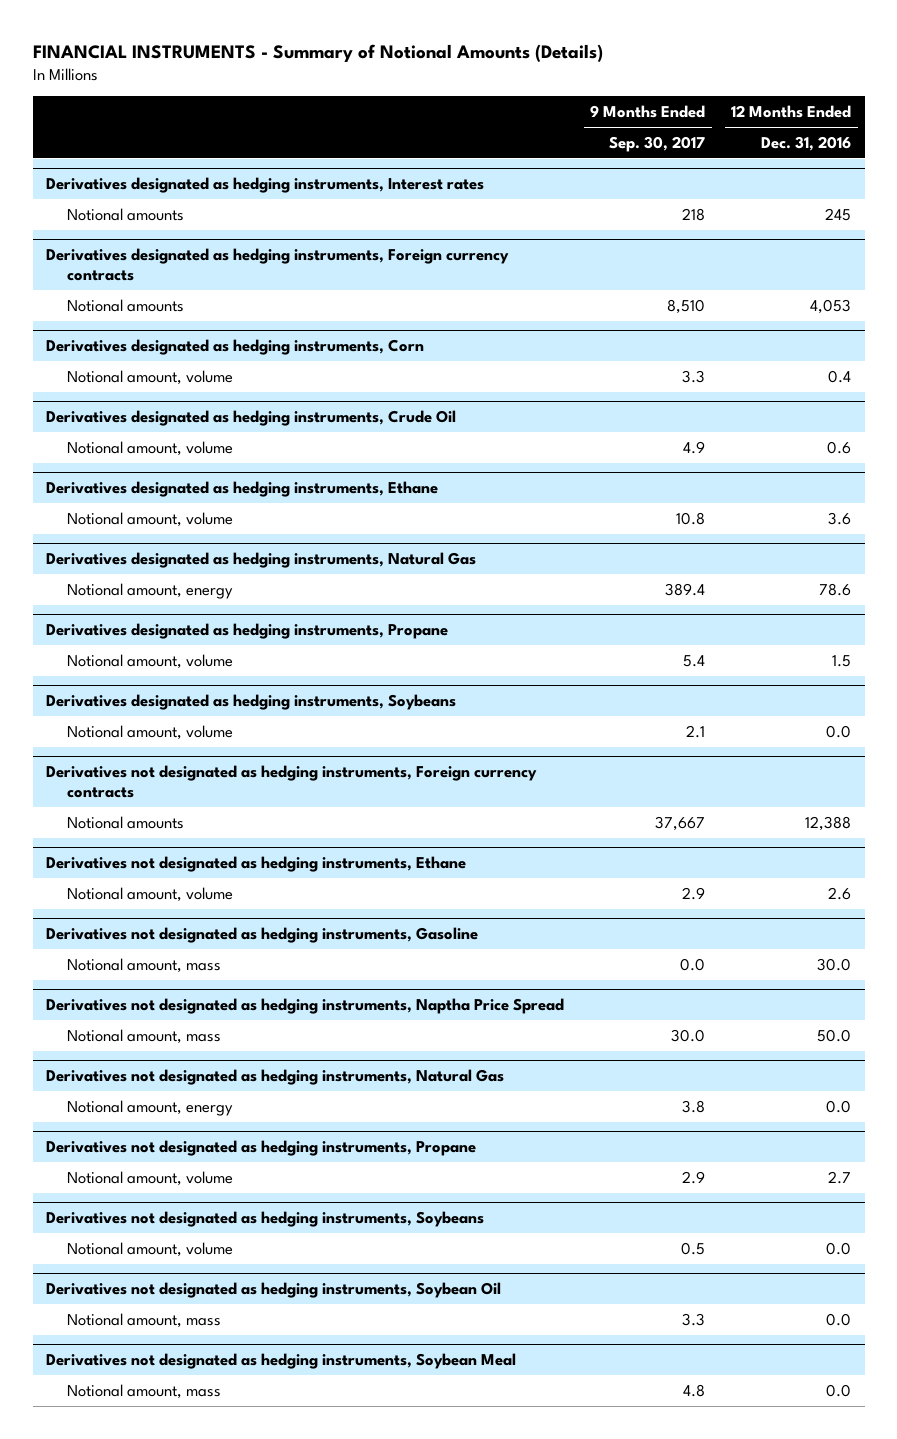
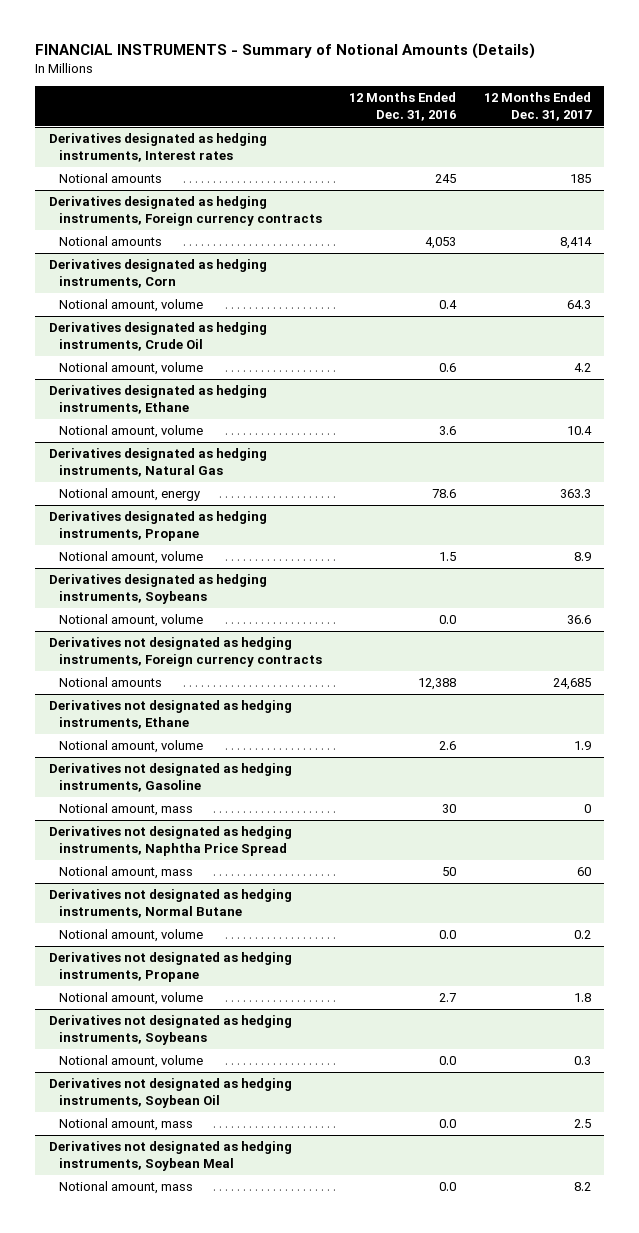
- | 9 Months Ended Sep. 30, 2017 | 12 Months Ended Dec. 31, 2016
+ | 12 Months Ended Dec. 31, 2016 | 12 Months Ended Dec. 31, 2017
@ Derivatives not designated as hedging instruments, Gasoline
- Notional amount, mass | 0.0 | 30.0
- Derivatives not designated as hedging instruments, Naptha Price Spread
- Notional amount, mass | 30.0 | 50.0
- Derivatives not designated as hedging instruments, Natural Gas
- Notional amount, energy | 3.8 | 0.0
@ Derivatives not designated as hedging instruments, Gasoline
+ Notional amount, mass | 30 | 0
+ Derivatives not designated as hedging instruments, Naphtha Price Spread
+ Notional amount, mass | 50 | 60
+ Derivatives not designated as hedging instruments, Normal Butane
+ Notional amount, volume | 0.0 | 0.2

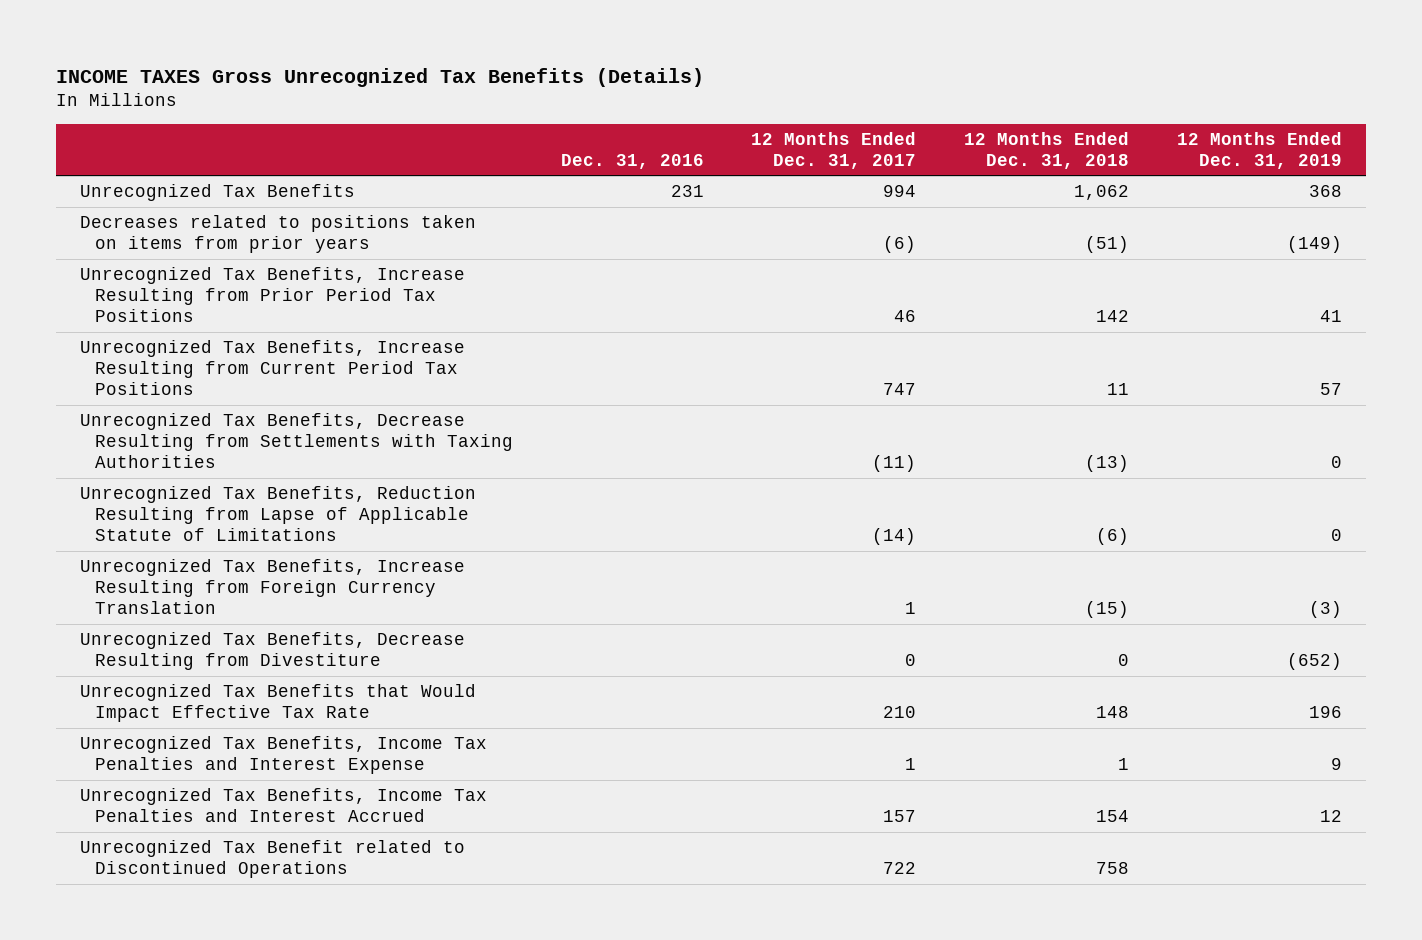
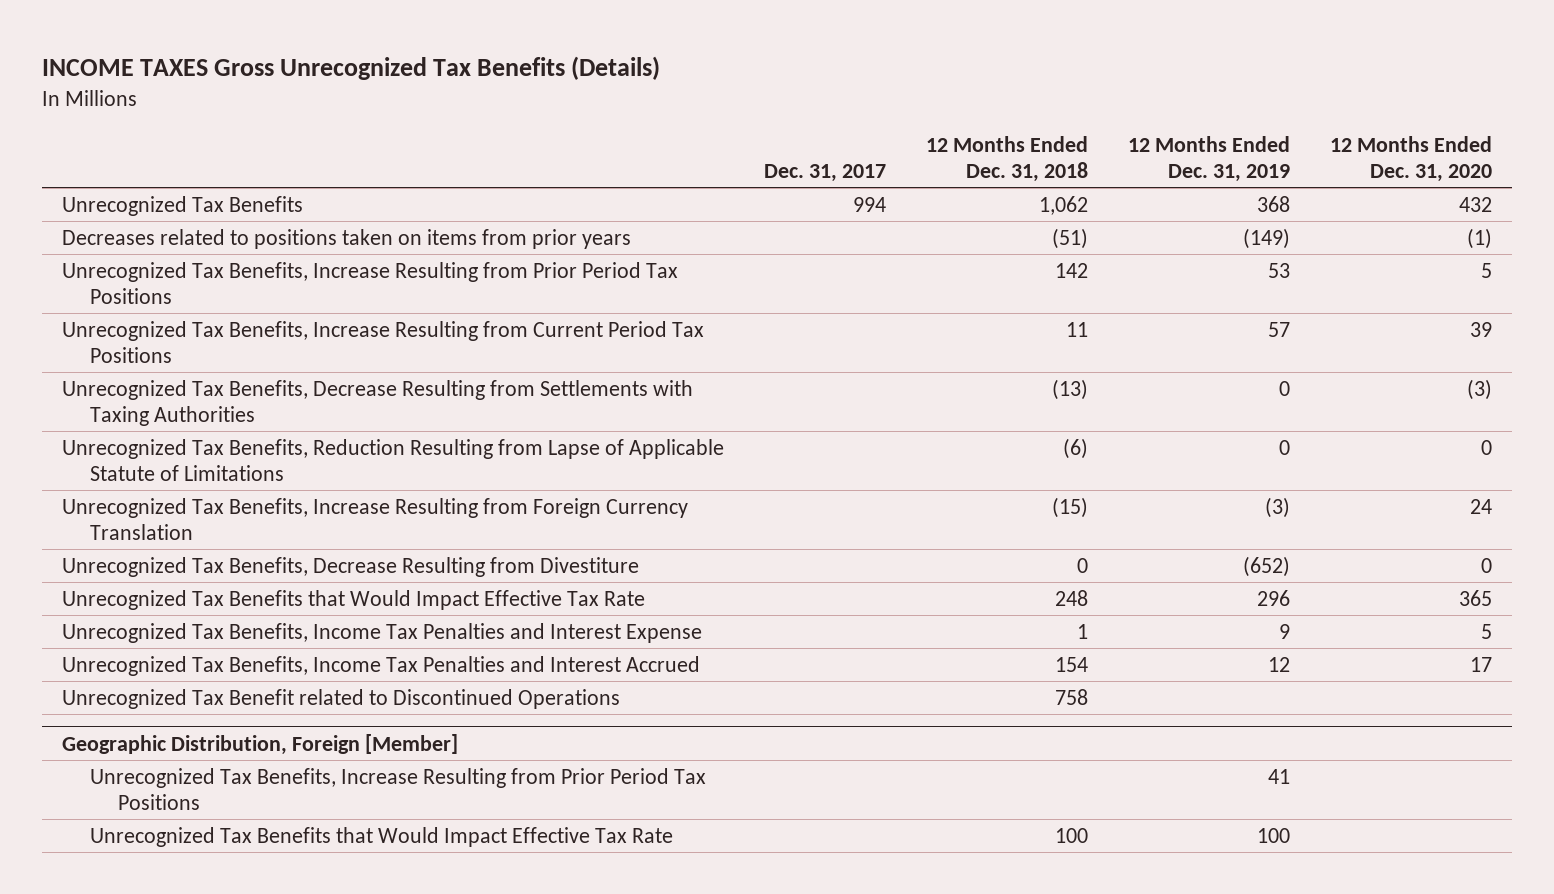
- | Dec. 31, 2016 | 12 Months Ended Dec. 31, 2017 | 12 Months Ended Dec. 31, 2018 | 12 Months Ended Dec. 31, 2019
+ | Dec. 31, 2017 | 12 Months Ended Dec. 31, 2018 | 12 Months Ended Dec. 31, 2019 | 12 Months Ended Dec. 31, 2020
- Unrecognized Tax Benefits, Increase Resulting from Prior Period Tax Positions | | 46 | 142 | 41
+ Unrecognized Tax Benefits, Increase Resulting from Prior Period Tax Positions | | 142 | 53 | 5
- Unrecognized Tax Benefits that Would Impact Effective Tax Rate | | 210 | 148 | 196
+ Unrecognized Tax Benefits that Would Impact Effective Tax Rate | | 248 | 296 | 365
+ Geographic Distribution, Foreign [Member]
+ Unrecognized Tax Benefits, Increase Resulting from Prior Period Tax Positions | | | 41 |
+ Unrecognized Tax Benefits that Would Impact Effective Tax Rate | | 100 | 100 |

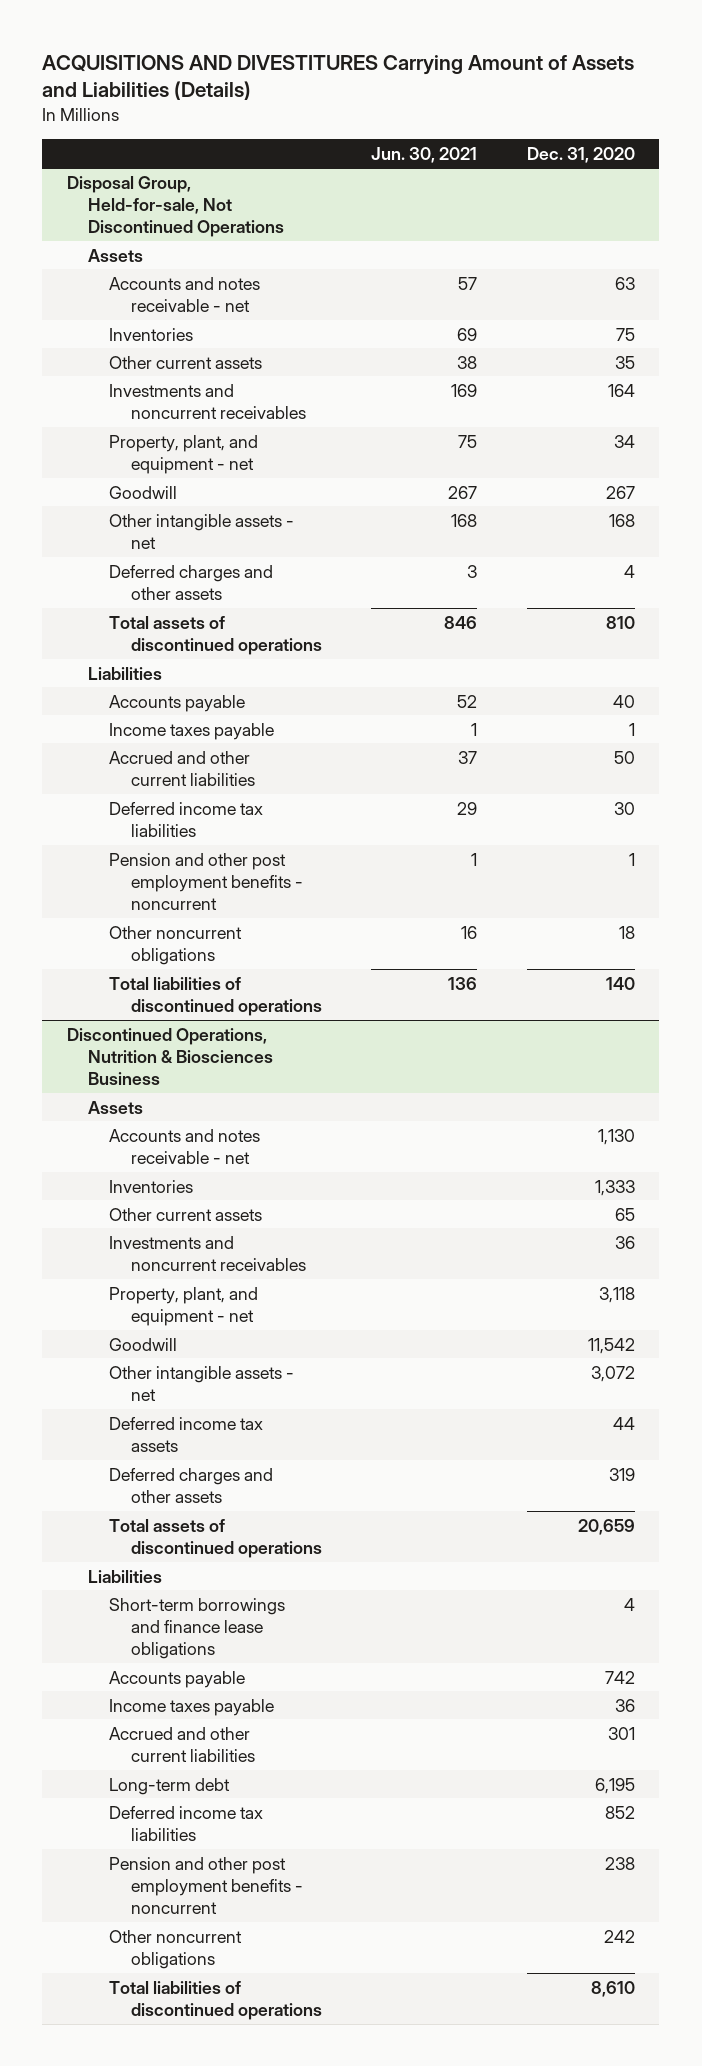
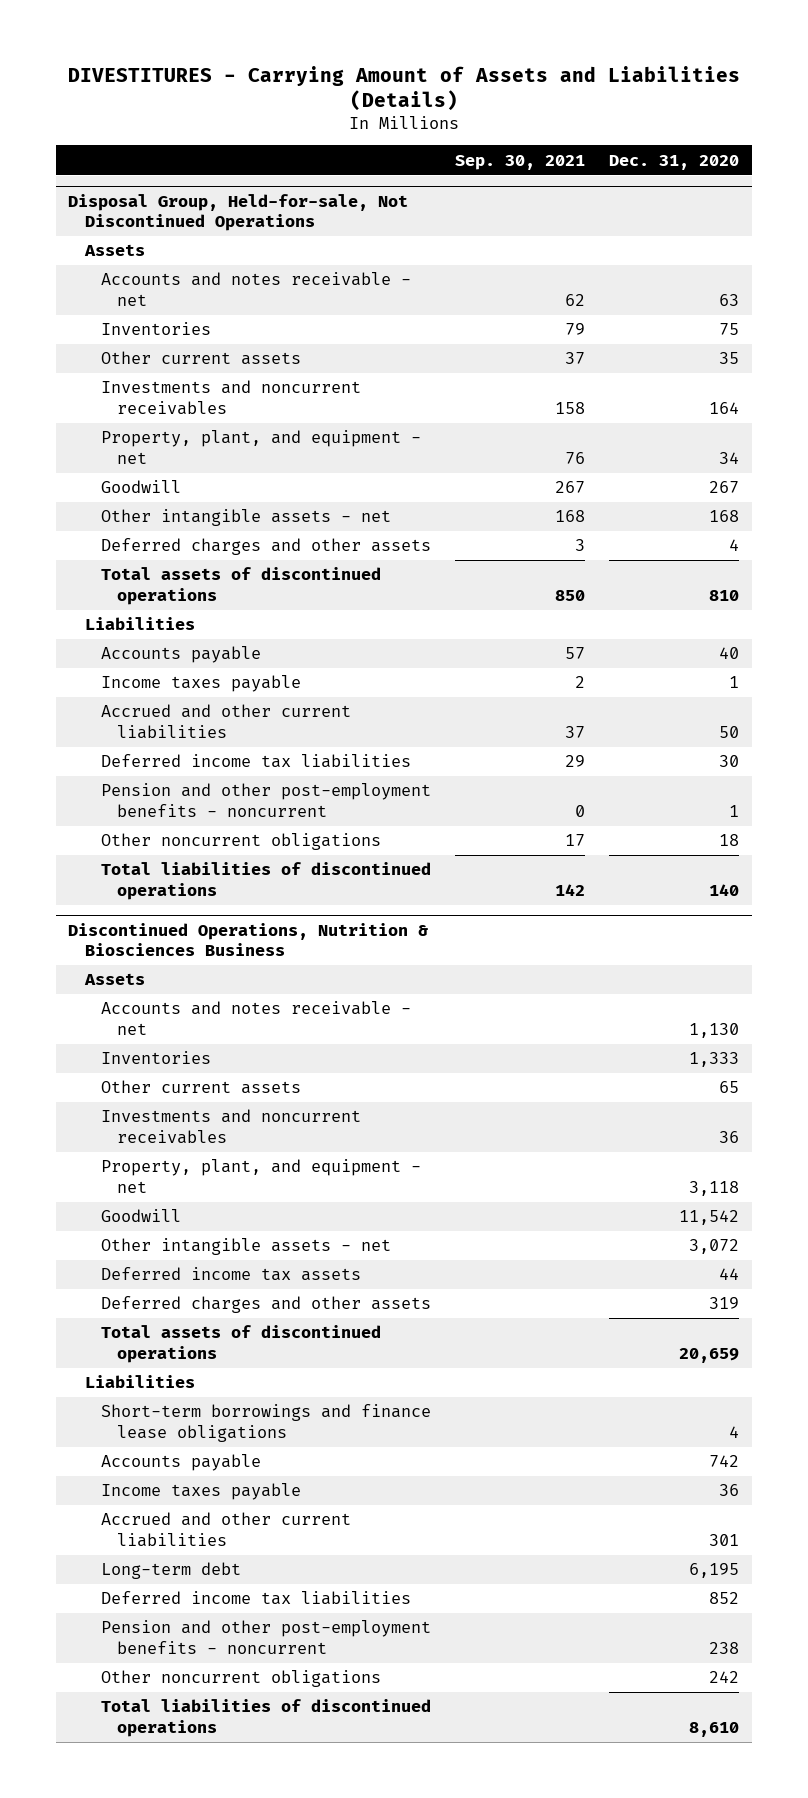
- ACQUISITIONS AND DIVESTITURES Carrying Amount of Assets and Liabilities (Details)
+ DIVESTITURES - Carrying Amount of Assets and Liabilities (Details)
- | Jun. 30, 2021 | Dec. 31, 2020
+ | Sep. 30, 2021 | Dec. 31, 2020
@ Disposal Group, Held-for-sale, Not Discontinued Operations
- Pension and other post employment benefits - noncurrent | 1 | 1
+ Pension and other post-employment benefits - noncurrent | 0 | 1
@ Discontinued Operations, Nutrition & Biosciences Business
- Pension and other post employment benefits - noncurrent | | 238
+ Pension and other post-employment benefits - noncurrent | | 238

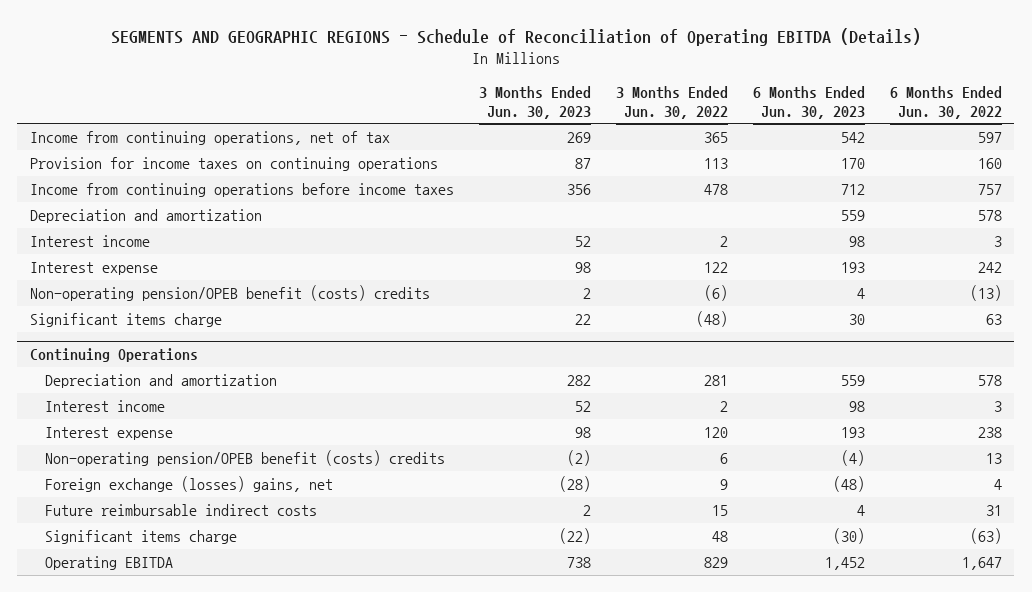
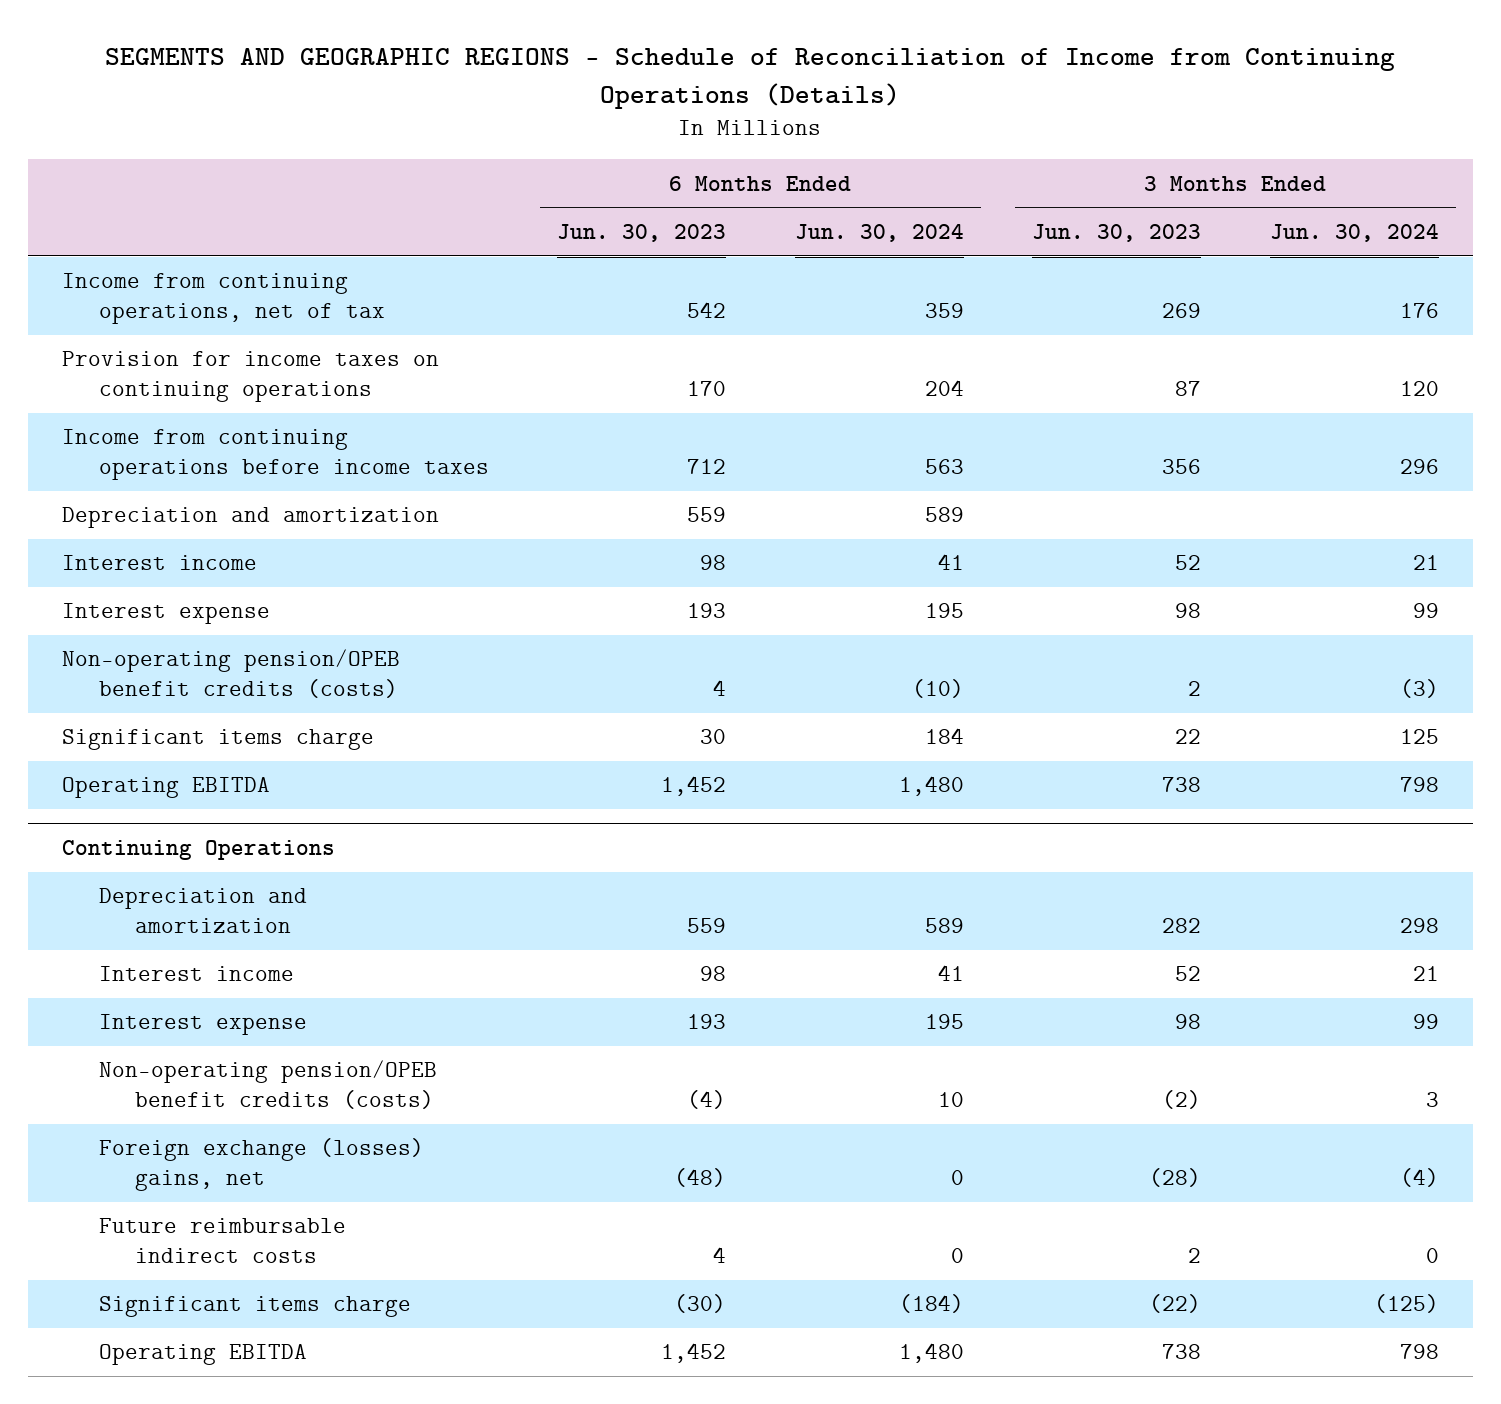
- SEGMENTS AND GEOGRAPHIC REGIONS - Schedule of Reconciliation of Operating EBITDA (Details)
+ SEGMENTS AND GEOGRAPHIC REGIONS - Schedule of Reconciliation of Income from Continuing Operations (Details)
- | 3 Months Ended Jun. 30, 2023 | 3 Months Ended Jun. 30, 2022 | 6 Months Ended Jun. 30, 2023 | 6 Months Ended Jun. 30, 2022
+ | 6 Months Ended Jun. 30, 2023 | 6 Months Ended Jun. 30, 2024 | 3 Months Ended Jun. 30, 2023 | 3 Months Ended Jun. 30, 2024
- Non-operating pension/OPEB benefit (costs) credits | 2 | (6) | 4 | (13)
+ Non-operating pension/OPEB benefit credits (costs) | 4 | (10) | 2 | (3)
+ Operating EBITDA | 1,452 | 1,480 | 738 | 798
@ Continuing Operations
- Non-operating pension/OPEB benefit (costs) credits | (2) | 6 | (4) | 13
+ Non-operating pension/OPEB benefit credits (costs) | (4) | 10 | (2) | 3

